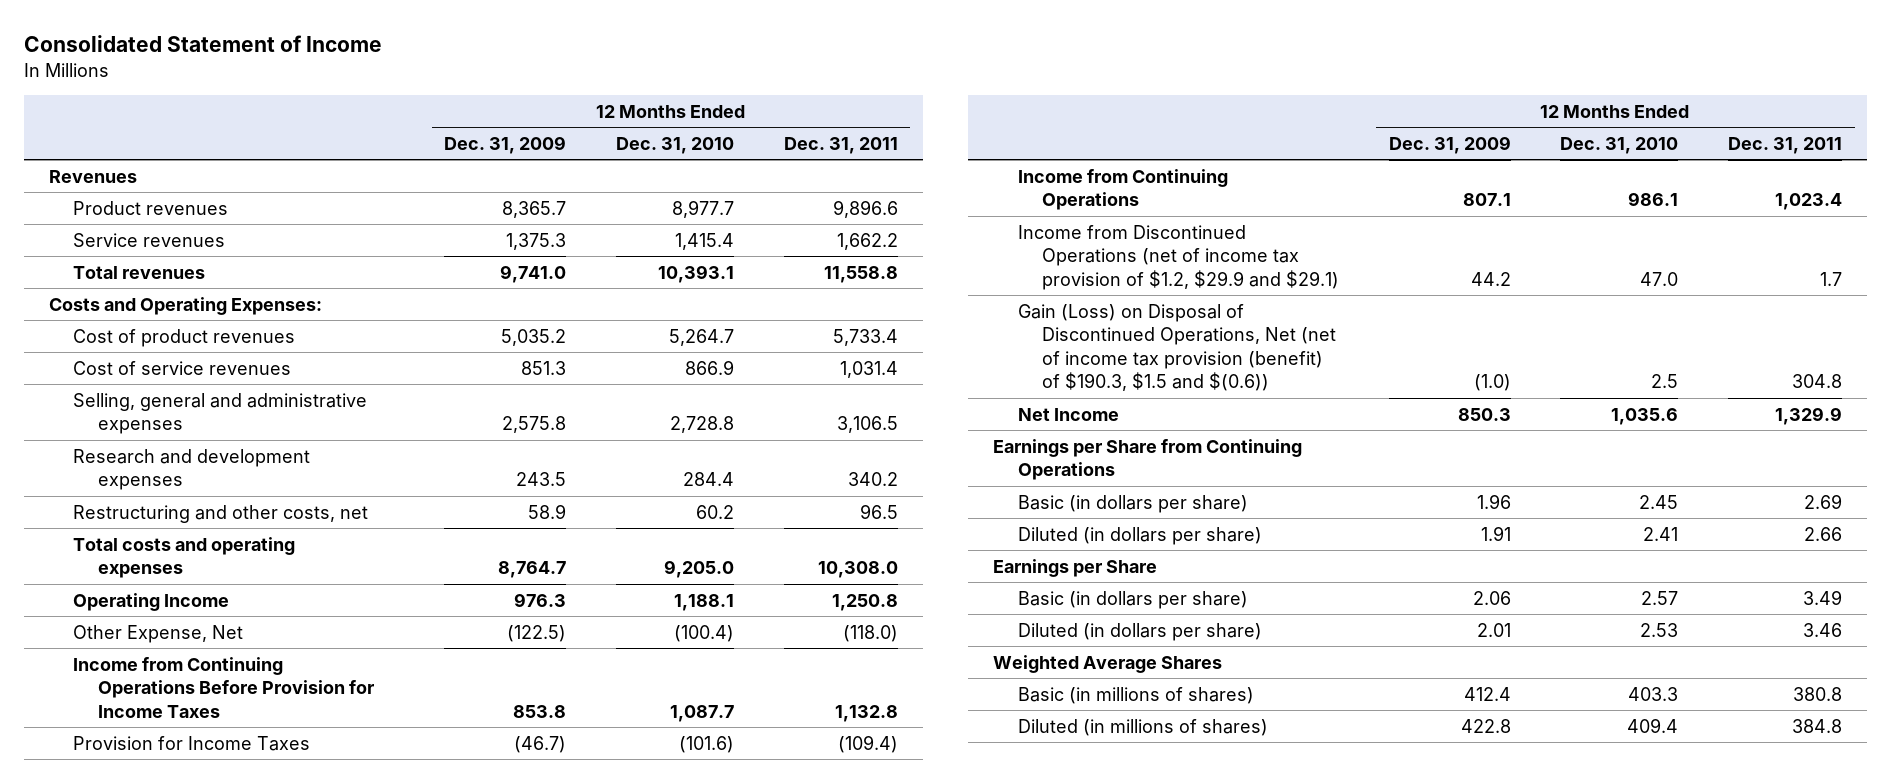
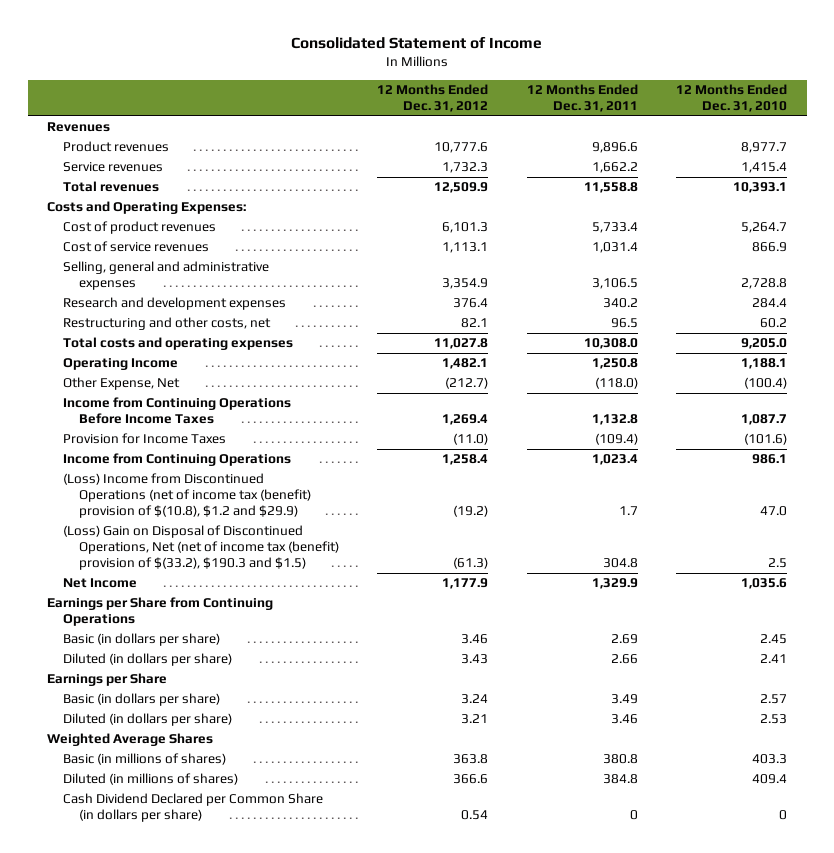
- | 12 Months Ended Dec. 31, 2009 | 12 Months Ended Dec. 31, 2010 | 12 Months Ended Dec. 31, 2011
+ | 12 Months Ended Dec. 31, 2012 | 12 Months Ended Dec. 31, 2011 | 12 Months Ended Dec. 31, 2010
- Income from Continuing Operations Before Provision for Income Taxes | 853.8 | 1,087.7 | 1,132.8
+ Income from Continuing Operations Before Income Taxes | 1,269.4 | 1,132.8 | 1,087.7
- Income from Discontinued Operations (net of income tax provision of $1.2, $29.9 and $29.1) | 44.2 | 47.0 | 1.7
- Gain (Loss) on Disposal of Discontinued Operations, Net (net of income tax provision (benefit) of $190.3, $1.5 and $(0.6)) | (1.0) | 2.5 | 304.8
+ (Loss) Income from Discontinued Operations (net of income tax (benefit) provision of $(10.8), $1.2 and $29.9) | (19.2) | 1.7 | 47.0
+ (Loss) Gain on Disposal of Discontinued Operations, Net (net of income tax (benefit) provision of $(33.2), $190.3 and $1.5) | (61.3) | 304.8 | 2.5
+ Cash Dividend Declared per Common Share (in dollars per share) | 0.54 | 0 | 0

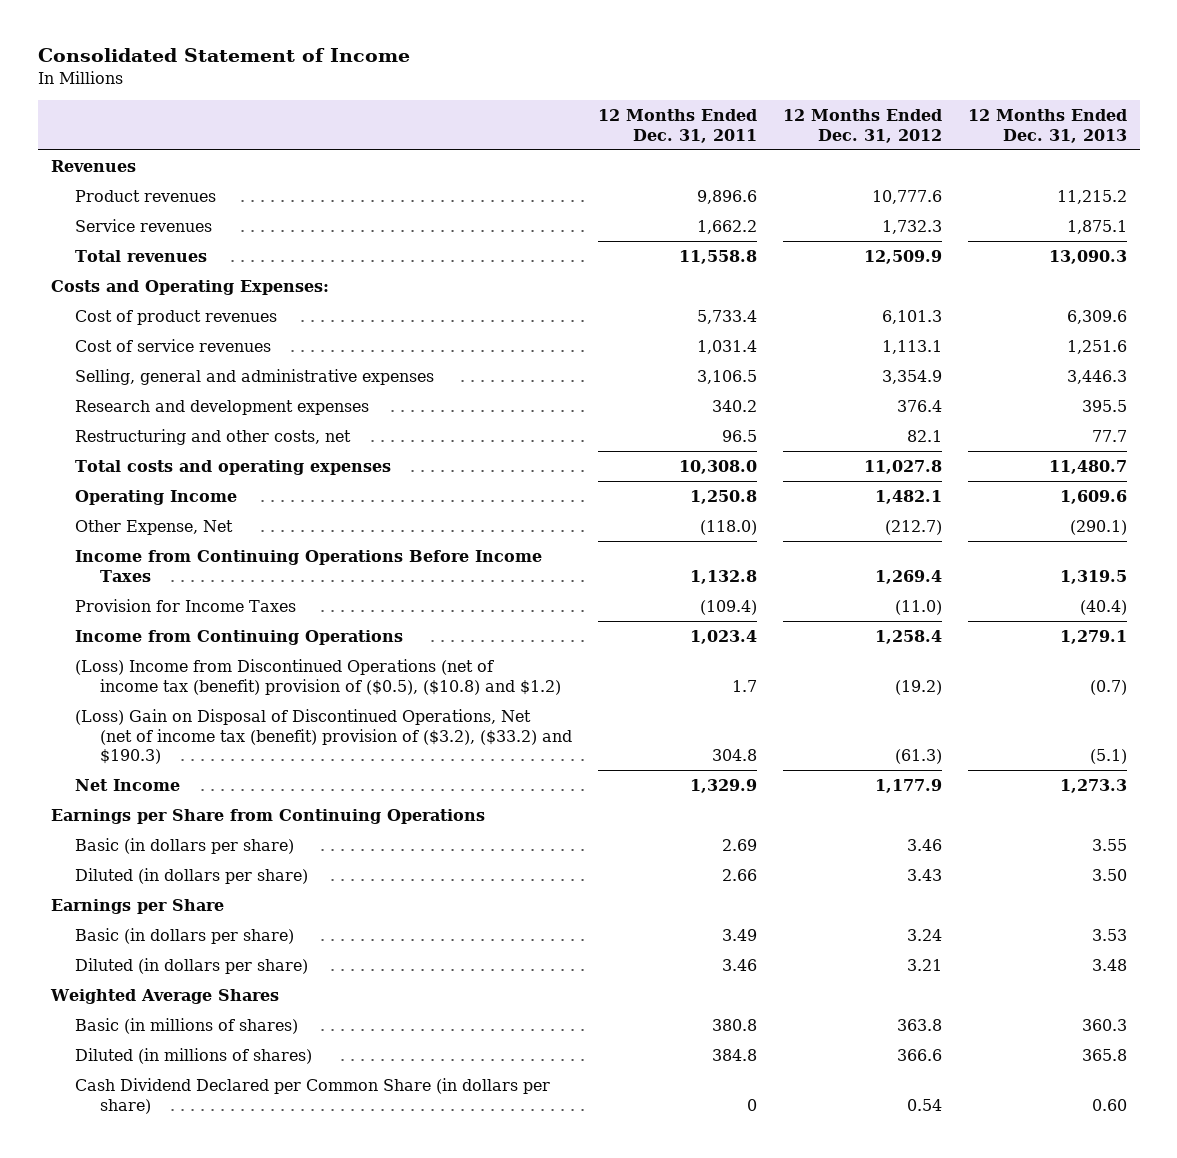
- | 12 Months Ended Dec. 31, 2012 | 12 Months Ended Dec. 31, 2011 | 12 Months Ended Dec. 31, 2010
+ | 12 Months Ended Dec. 31, 2011 | 12 Months Ended Dec. 31, 2012 | 12 Months Ended Dec. 31, 2013
- (Loss) Income from Discontinued Operations (net of income tax (benefit) provision of $(10.8), $1.2 and $29.9) | (19.2) | 1.7 | 47.0
- (Loss) Gain on Disposal of Discontinued Operations, Net (net of income tax (benefit) provision of $(33.2), $190.3 and $1.5) | (61.3) | 304.8 | 2.5
+ (Loss) Income from Discontinued Operations (net of income tax (benefit) provision of ($0.5), ($10.8) and $1.2) | 1.7 | (19.2) | (0.7)
+ (Loss) Gain on Disposal of Discontinued Operations, Net (net of income tax (benefit) provision of ($3.2), ($33.2) and $190.3) | 304.8 | (61.3) | (5.1)

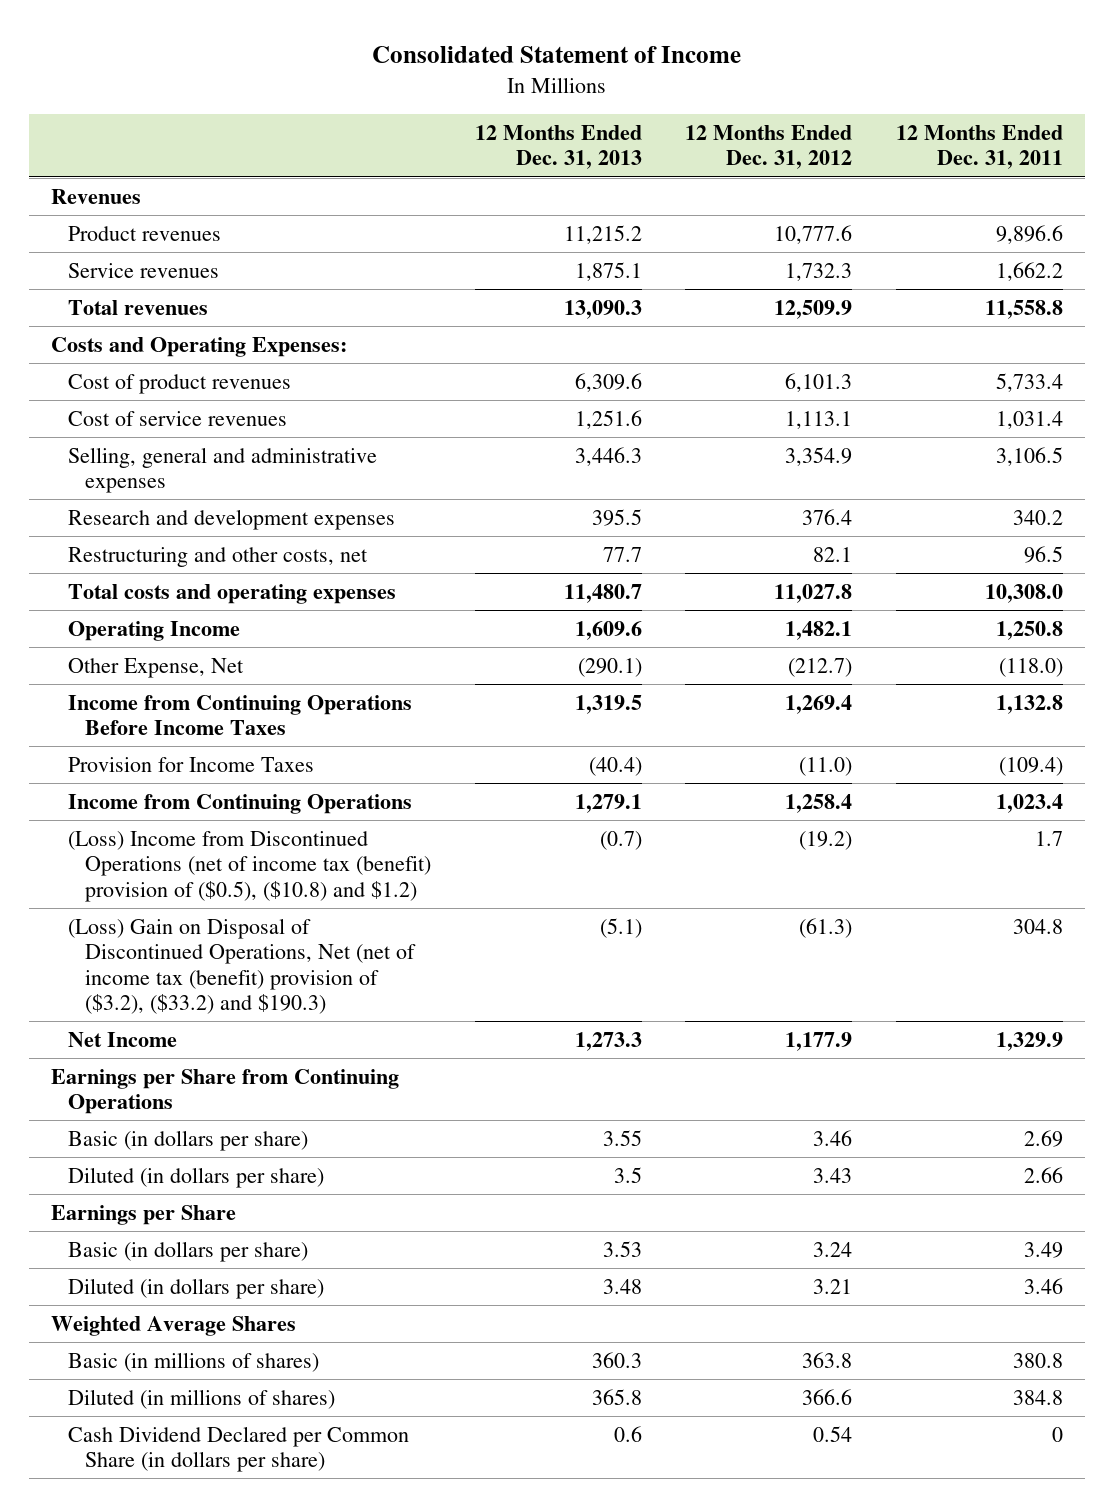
- | 12 Months Ended Dec. 31, 2011 | 12 Months Ended Dec. 31, 2012 | 12 Months Ended Dec. 31, 2013
+ | 12 Months Ended Dec. 31, 2013 | 12 Months Ended Dec. 31, 2012 | 12 Months Ended Dec. 31, 2011
- Diluted (in dollars per share) | 2.66 | 3.43 | 3.50
+ Diluted (in dollars per share) | 3.5 | 3.43 | 2.66
- Cash Dividend Declared per Common Share (in dollars per share) | 0 | 0.54 | 0.60
+ Cash Dividend Declared per Common Share (in dollars per share) | 0.6 | 0.54 | 0

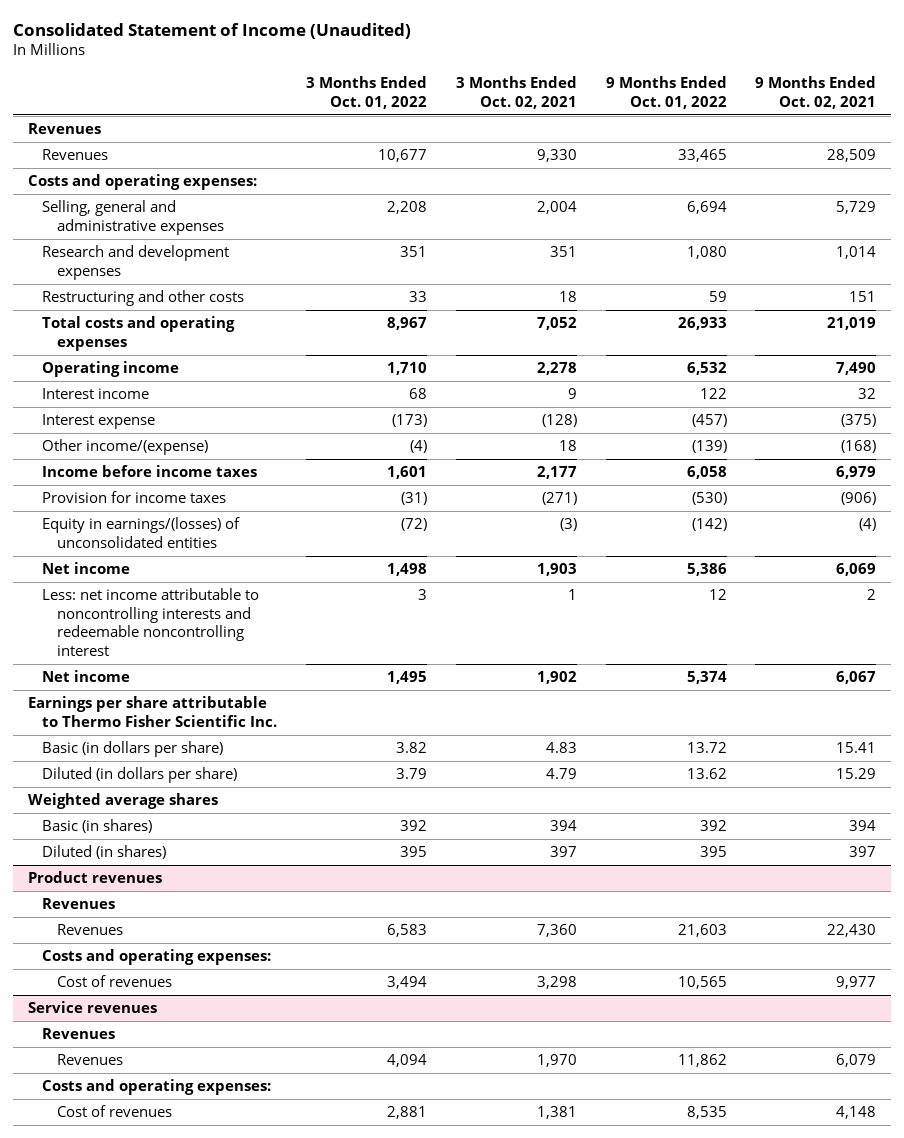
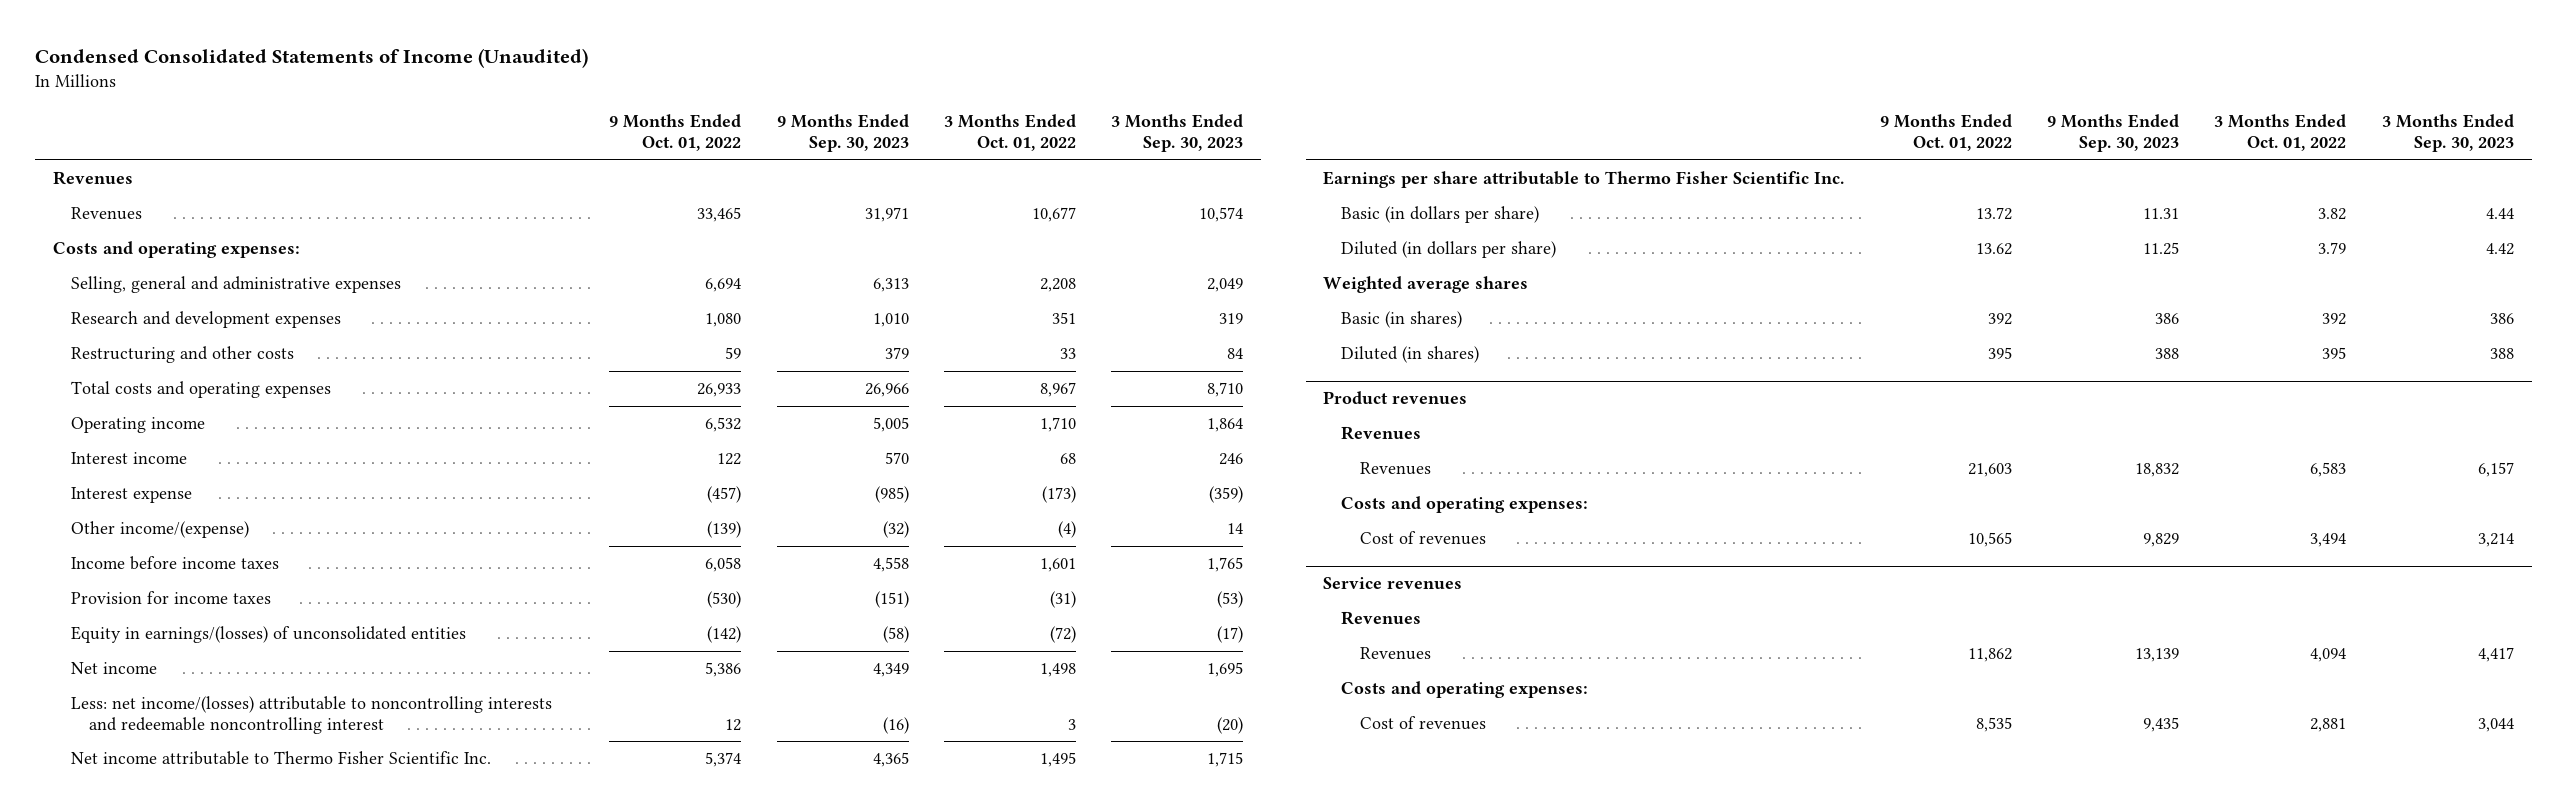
- Consolidated Statement of Income (Unaudited)
+ Condensed Consolidated Statements of Income (Unaudited)
- | 3 Months Ended Oct. 01, 2022 | 3 Months Ended Oct. 02, 2021 | 9 Months Ended Oct. 01, 2022 | 9 Months Ended Oct. 02, 2021
+ | 9 Months Ended Oct. 01, 2022 | 9 Months Ended Sep. 30, 2023 | 3 Months Ended Oct. 01, 2022 | 3 Months Ended Sep. 30, 2023
- Less: net income attributable to noncontrolling interests and redeemable noncontrolling interest | 3 | 1 | 12 | 2
- Net income | 1,495 | 1,902 | 5,374 | 6,067
+ Less: net income/(losses) attributable to noncontrolling interests and redeemable noncontrolling interest | 12 | (16) | 3 | (20)
+ Net income attributable to Thermo Fisher Scientific Inc. | 5,374 | 4,365 | 1,495 | 1,715

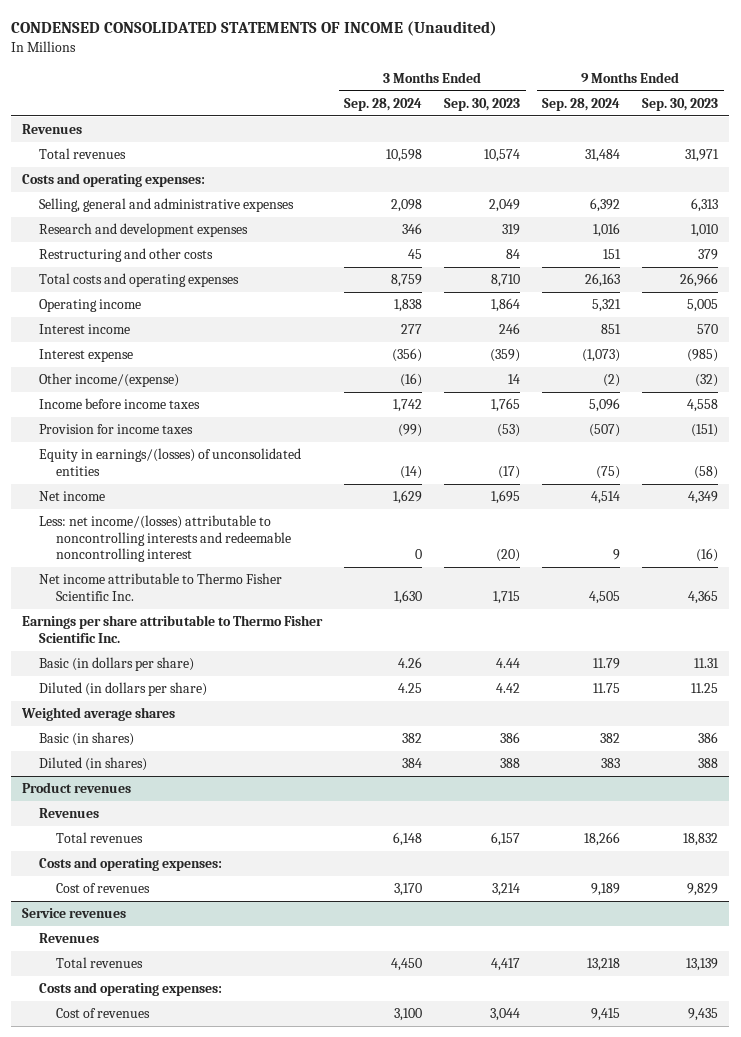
- Condensed Consolidated Statements of Income (Unaudited)
+ CONDENSED CONSOLIDATED STATEMENTS OF INCOME (Unaudited)
- | 9 Months Ended Oct. 01, 2022 | 9 Months Ended Sep. 30, 2023 | 3 Months Ended Oct. 01, 2022 | 3 Months Ended Sep. 30, 2023
+ | 3 Months Ended Sep. 28, 2024 | 3 Months Ended Sep. 30, 2023 | 9 Months Ended Sep. 28, 2024 | 9 Months Ended Sep. 30, 2023
- Revenues | 33,465 | 31,971 | 10,677 | 10,574
+ Total revenues | 10,598 | 10,574 | 31,484 | 31,971
@ Product revenues
- Revenues | 21,603 | 18,832 | 6,583 | 6,157
+ Total revenues | 6,148 | 6,157 | 18,266 | 18,832
@ Service revenues
- Revenues | 11,862 | 13,139 | 4,094 | 4,417
+ Total revenues | 4,450 | 4,417 | 13,218 | 13,139

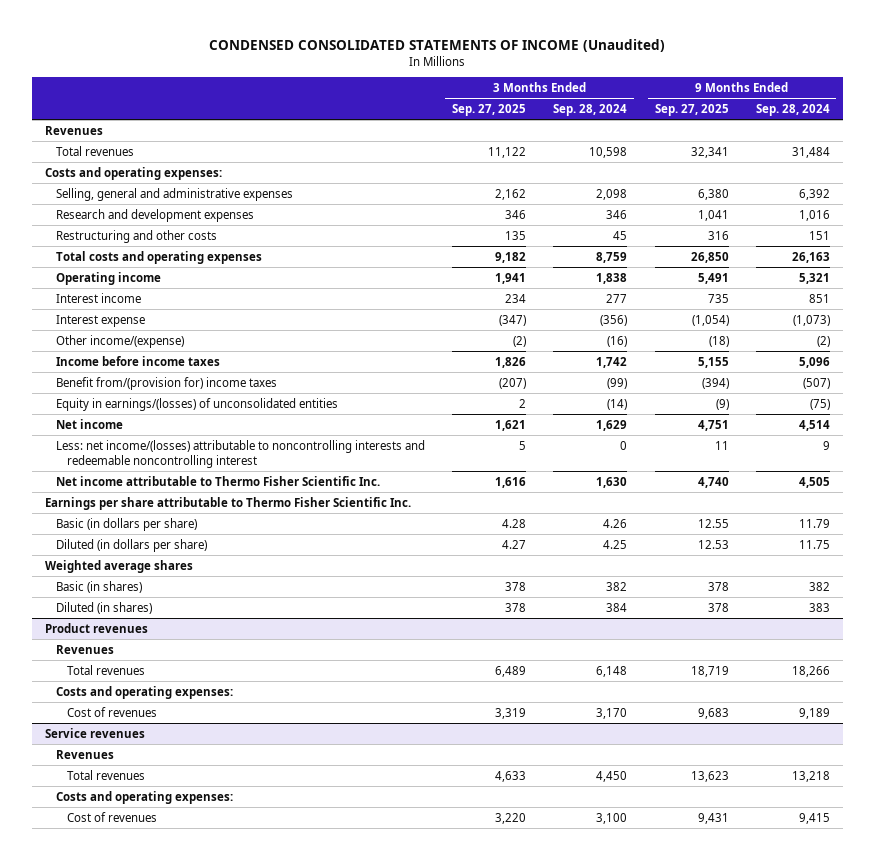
- | 3 Months Ended Sep. 28, 2024 | 3 Months Ended Sep. 30, 2023 | 9 Months Ended Sep. 28, 2024 | 9 Months Ended Sep. 30, 2023
+ | 3 Months Ended Sep. 27, 2025 | 3 Months Ended Sep. 28, 2024 | 9 Months Ended Sep. 27, 2025 | 9 Months Ended Sep. 28, 2024
- Provision for income taxes | (99) | (53) | (507) | (151)
+ Benefit from/(provision for) income taxes | (207) | (99) | (394) | (507)

